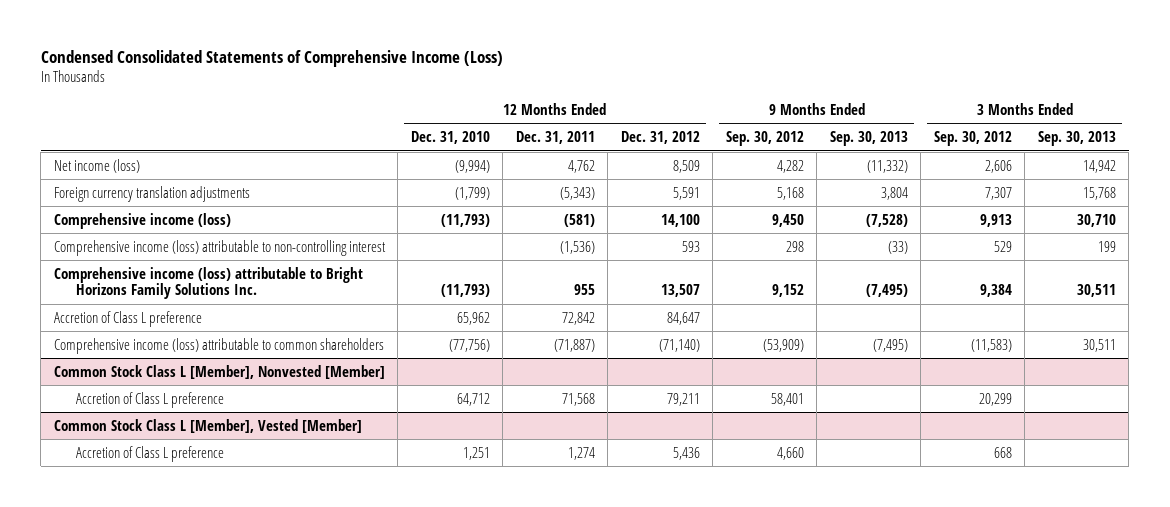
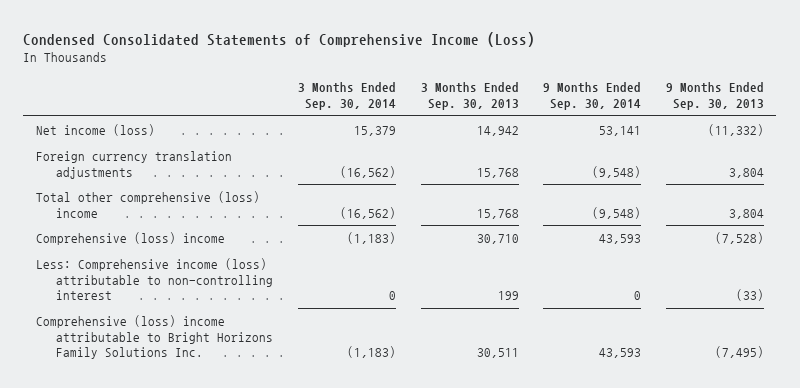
- | 12 Months Ended Dec. 31, 2010 | 12 Months Ended Dec. 31, 2011 | 12 Months Ended Dec. 31, 2012 | 9 Months Ended Sep. 30, 2012 | 9 Months Ended Sep. 30, 2013 | 3 Months Ended Sep. 30, 2012 | 3 Months Ended Sep. 30, 2013
+ | 3 Months Ended Sep. 30, 2014 | 3 Months Ended Sep. 30, 2013 | 9 Months Ended Sep. 30, 2014 | 9 Months Ended Sep. 30, 2013
- Comprehensive income (loss) | (11,793) | (581) | 14,100 | 9,450 | (7,528) | 9,913 | 30,710
- Comprehensive income (loss) attributable to non-controlling interest | | (1,536) | 593 | 298 | (33) | 529 | 199
- Comprehensive income (loss) attributable to Bright Horizons Family Solutions Inc. | (11,793) | 955 | 13,507 | 9,152 | (7,495) | 9,384 | 30,511
- Accretion of Class L preference | 65,962 | 72,842 | 84,647 | | | |
- Comprehensive income (loss) attributable to common shareholders | (77,756) | (71,887) | (71,140) | (53,909) | (7,495) | (11,583) | 30,511
- Common Stock Class L [Member], Nonvested [Member]
- Accretion of Class L preference | 64,712 | 71,568 | 79,211 | 58,401 | | 20,299 |
- Common Stock Class L [Member], Vested [Member]
- Accretion of Class L preference | 1,251 | 1,274 | 5,436 | 4,660 | | 668 |
+ Total other comprehensive (loss) income | (16,562) | 15,768 | (9,548) | 3,804
+ Comprehensive (loss) income | (1,183) | 30,710 | 43,593 | (7,528)
+ Less: Comprehensive income (loss) attributable to non-controlling interest | 0 | 199 | 0 | (33)
+ Comprehensive (loss) income attributable to Bright Horizons Family Solutions Inc. | (1,183) | 30,511 | 43,593 | (7,495)

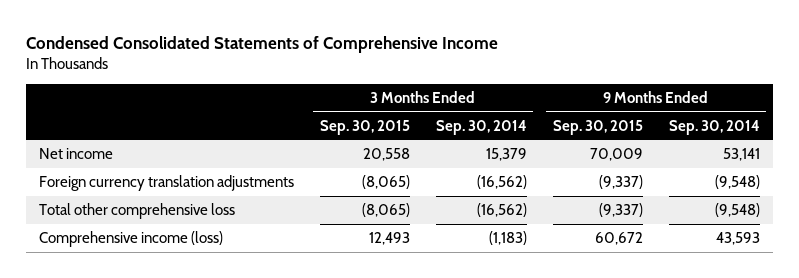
- Condensed Consolidated Statements of Comprehensive Income (Loss)
+ Condensed Consolidated Statements of Comprehensive Income
- | 3 Months Ended Sep. 30, 2014 | 3 Months Ended Sep. 30, 2013 | 9 Months Ended Sep. 30, 2014 | 9 Months Ended Sep. 30, 2013
+ | 3 Months Ended Sep. 30, 2015 | 3 Months Ended Sep. 30, 2014 | 9 Months Ended Sep. 30, 2015 | 9 Months Ended Sep. 30, 2014
- Net income (loss) | 15,379 | 14,942 | 53,141 | (11,332)
+ Net income | 20,558 | 15,379 | 70,009 | 53,141
- Total other comprehensive (loss) income | (16,562) | 15,768 | (9,548) | 3,804
- Comprehensive (loss) income | (1,183) | 30,710 | 43,593 | (7,528)
- Less: Comprehensive income (loss) attributable to non-controlling interest | 0 | 199 | 0 | (33)
- Comprehensive (loss) income attributable to Bright Horizons Family Solutions Inc. | (1,183) | 30,511 | 43,593 | (7,495)
+ Total other comprehensive loss | (8,065) | (16,562) | (9,337) | (9,548)
+ Comprehensive income (loss) | 12,493 | (1,183) | 60,672 | 43,593

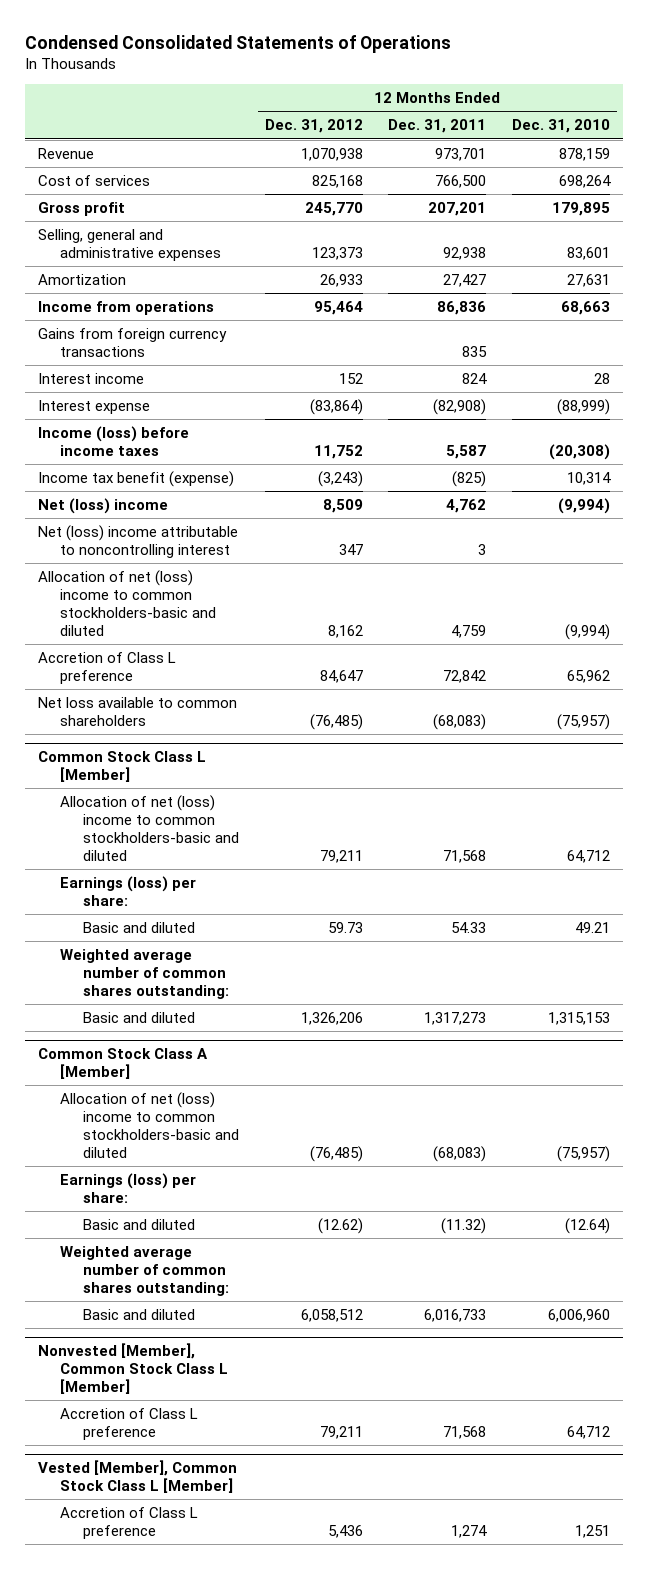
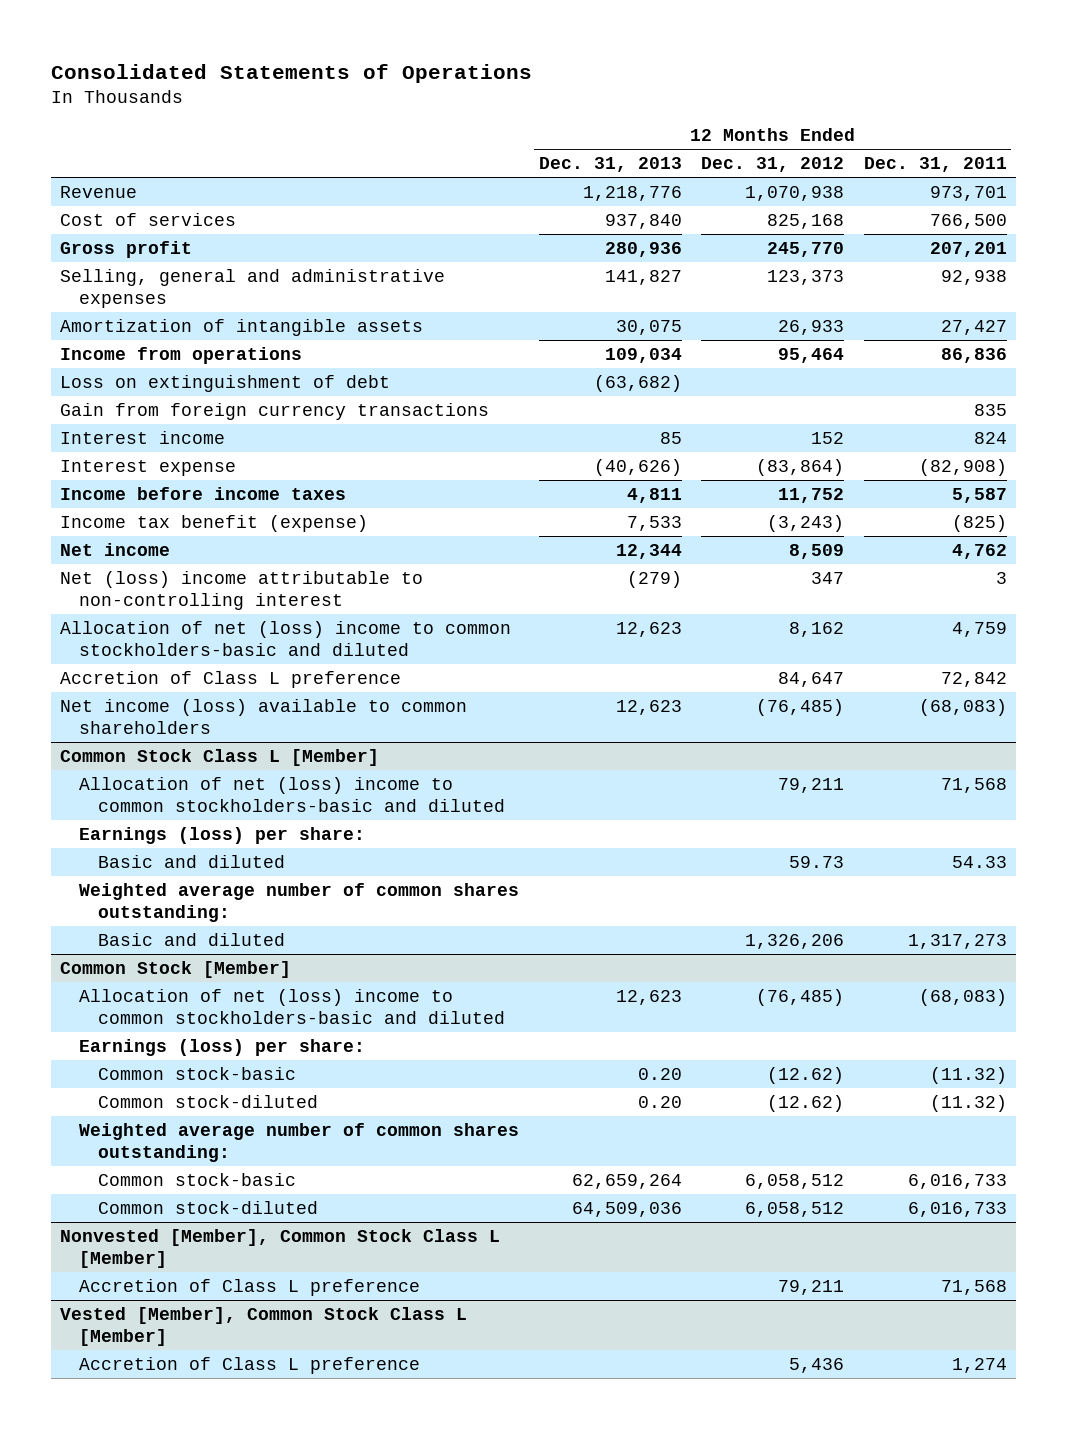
- Condensed Consolidated Statements of Operations
+ Consolidated Statements of Operations
- | 12 Months Ended Dec. 31, 2012 | 12 Months Ended Dec. 31, 2011 | 12 Months Ended Dec. 31, 2010
+ | 12 Months Ended Dec. 31, 2013 | 12 Months Ended Dec. 31, 2012 | 12 Months Ended Dec. 31, 2011
- Amortization | 26,933 | 27,427 | 27,631
+ Amortization of intangible assets | 30,075 | 26,933 | 27,427
- Gains from foreign currency transactions | | 835 |
+ Loss on extinguishment of debt | (63,682) | |
+ Gain from foreign currency transactions | | | 835
- Income (loss) before income taxes | 11,752 | 5,587 | (20,308)
+ Income before income taxes | 4,811 | 11,752 | 5,587
- Net (loss) income | 8,509 | 4,762 | (9,994)
- Net (loss) income attributable to noncontrolling interest | 347 | 3 |
+ Net income | 12,344 | 8,509 | 4,762
+ Net (loss) income attributable to non-controlling interest | (279) | 347 | 3
- Net loss available to common shareholders | (76,485) | (68,083) | (75,957)
+ Net income (loss) available to common shareholders | 12,623 | (76,485) | (68,083)
- Common Stock Class A [Member]
+ Common Stock [Member]
- Basic and diluted | (12.62) | (11.32) | (12.64)
+ Common stock-basic | 0.20 | (12.62) | (11.32)
+ Common stock-diluted | 0.20 | (12.62) | (11.32)
- Basic and diluted | 6,058,512 | 6,016,733 | 6,006,960
+ Common stock-basic | 62,659,264 | 6,058,512 | 6,016,733
+ Common stock-diluted | 64,509,036 | 6,058,512 | 6,016,733

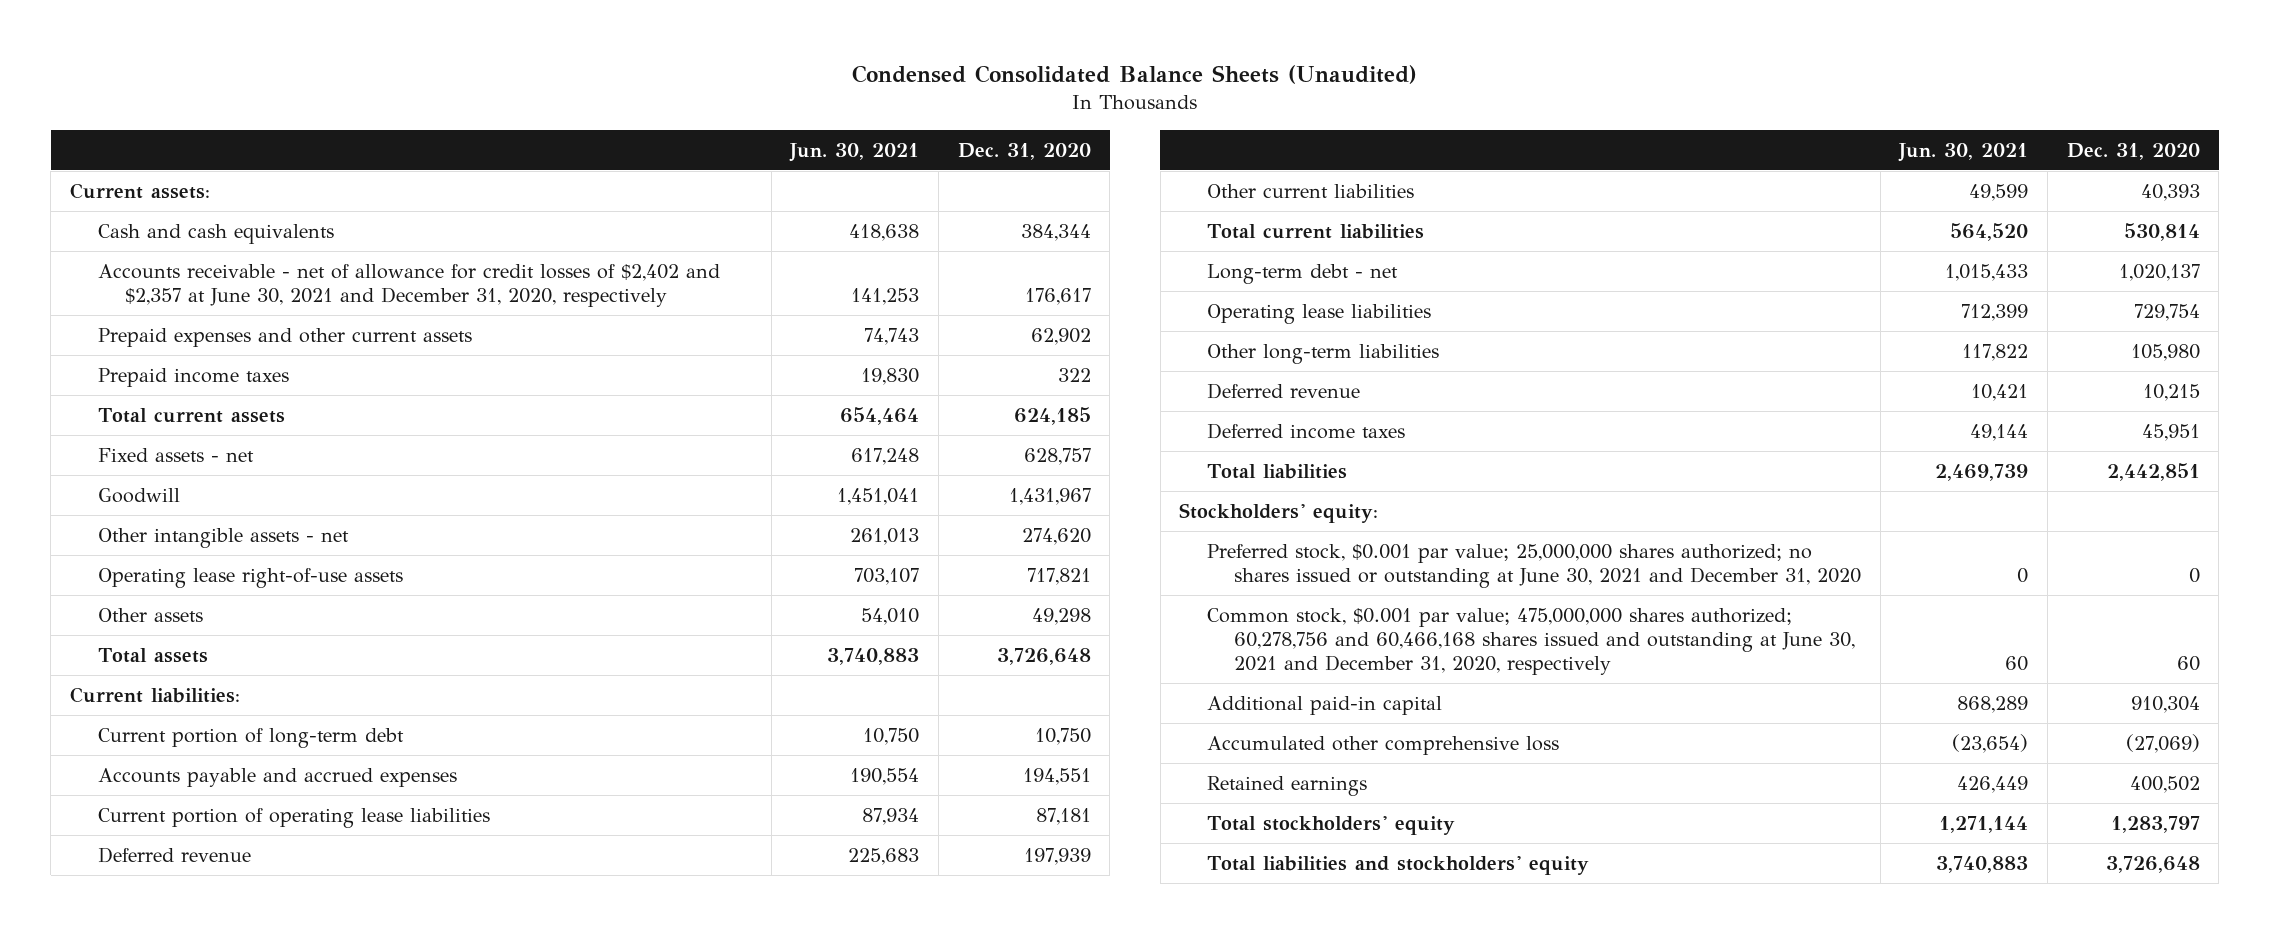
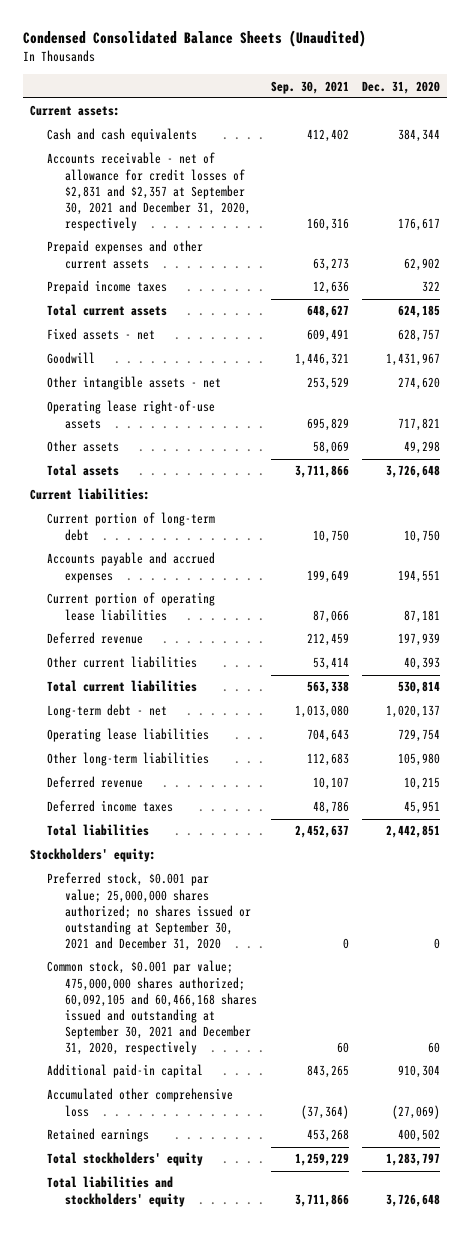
- | Jun. 30, 2021 | Dec. 31, 2020
+ | Sep. 30, 2021 | Dec. 31, 2020
- Accounts receivable - net of allowance for credit losses of $2,402 and $2,357 at June 30, 2021 and December 31, 2020, respectively | 141,253 | 176,617
+ Accounts receivable - net of allowance for credit losses of $2,831 and $2,357 at September 30, 2021 and December 31, 2020, respectively | 160,316 | 176,617
- Preferred stock, $0.001 par value; 25,000,000 shares authorized; no shares issued or outstanding at June 30, 2021 and December 31, 2020 | 0 | 0
- Common stock, $0.001 par value; 475,000,000 shares authorized; 60,278,756 and 60,466,168 shares issued and outstanding at June 30, 2021 and December 31, 2020, respectively | 60 | 60
+ Preferred stock, $0.001 par value; 25,000,000 shares authorized; no shares issued or outstanding at September 30, 2021 and December 31, 2020 | 0 | 0
+ Common stock, $0.001 par value; 475,000,000 shares authorized; 60,092,105 and 60,466,168 shares issued and outstanding at September 30, 2021 and December 31, 2020, respectively | 60 | 60

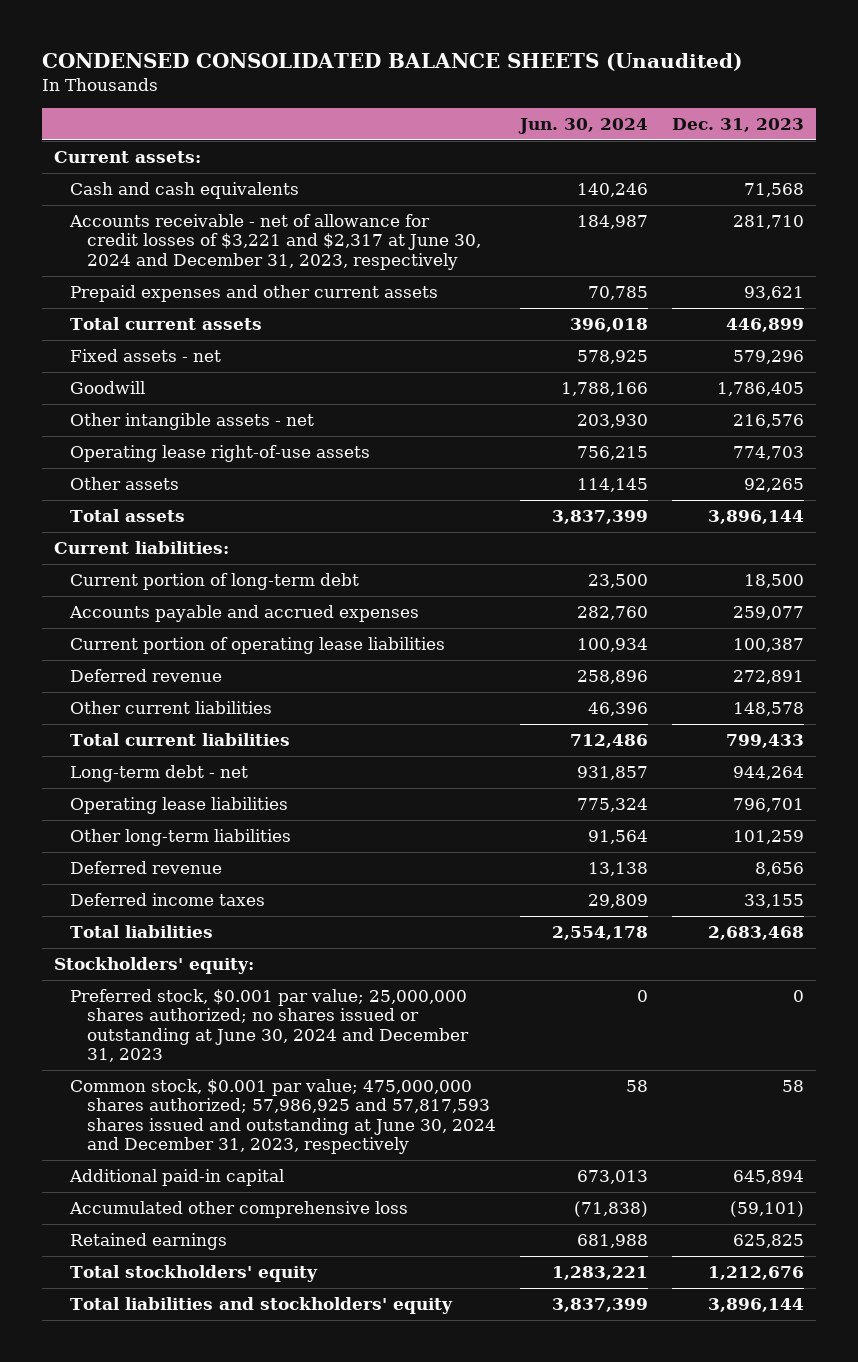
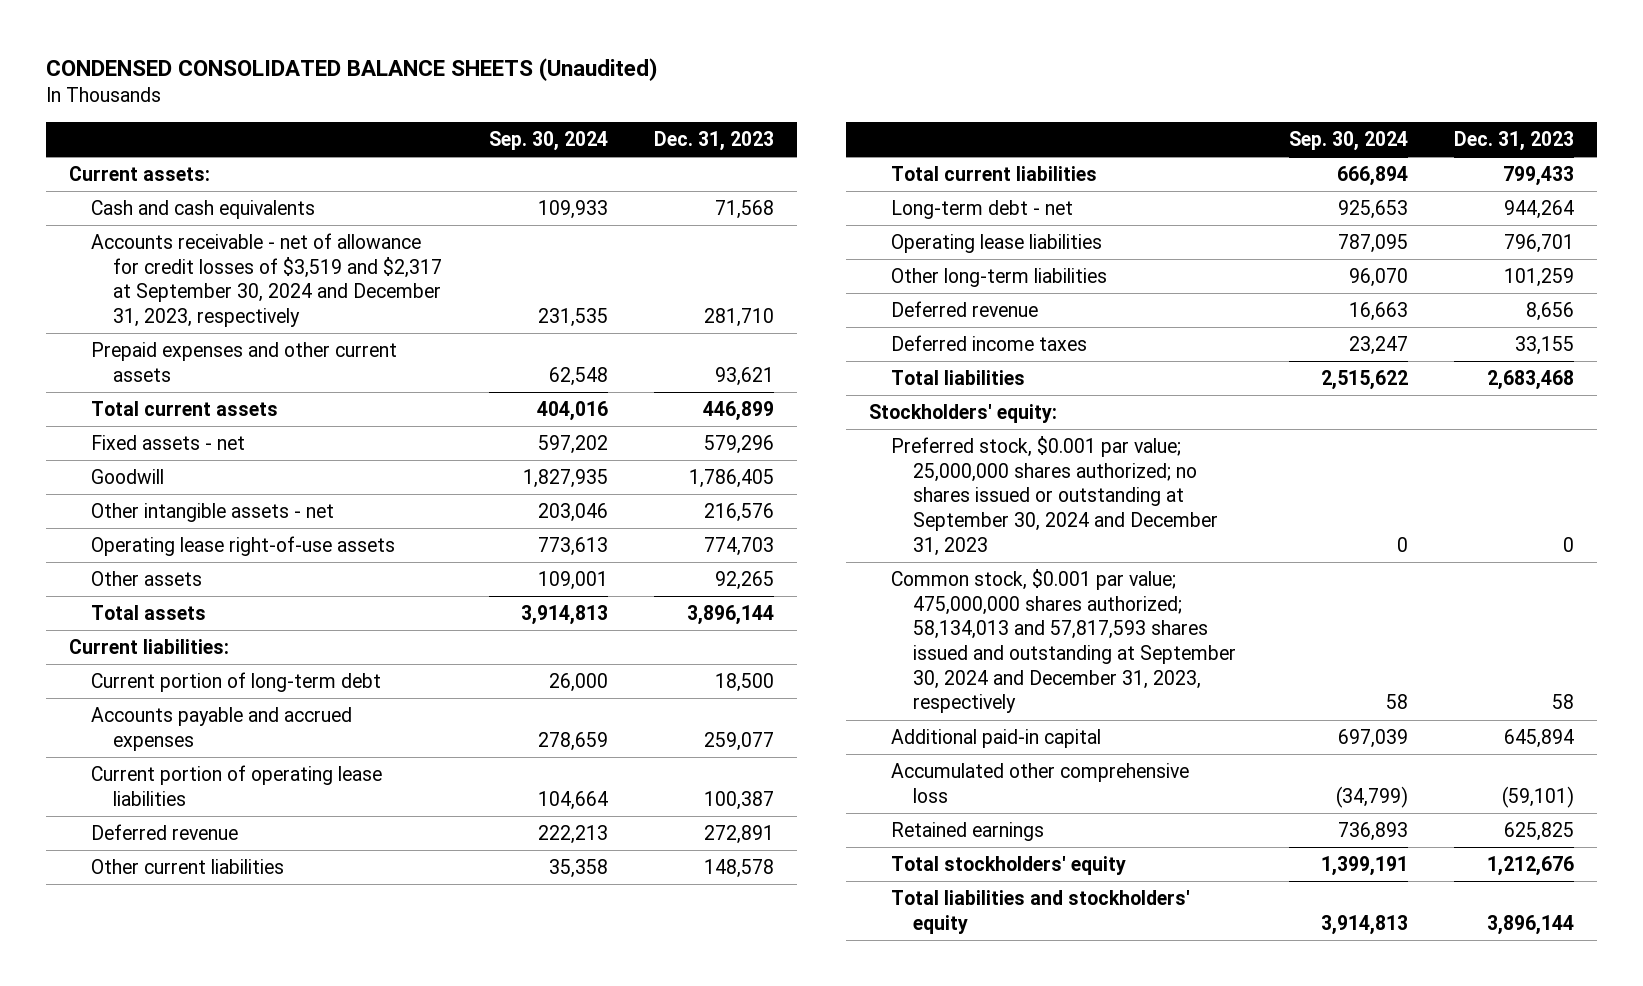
- | Jun. 30, 2024 | Dec. 31, 2023
+ | Sep. 30, 2024 | Dec. 31, 2023
- Accounts receivable - net of allowance for credit losses of $3,221 and $2,317 at June 30, 2024 and December 31, 2023, respectively | 184,987 | 281,710
+ Accounts receivable - net of allowance for credit losses of $3,519 and $2,317 at September 30, 2024 and December 31, 2023, respectively | 231,535 | 281,710
- Preferred stock, $0.001 par value; 25,000,000 shares authorized; no shares issued or outstanding at June 30, 2024 and December 31, 2023 | 0 | 0
- Common stock, $0.001 par value; 475,000,000 shares authorized; 57,986,925 and 57,817,593 shares issued and outstanding at June 30, 2024 and December 31, 2023, respectively | 58 | 58
+ Preferred stock, $0.001 par value; 25,000,000 shares authorized; no shares issued or outstanding at September 30, 2024 and December 31, 2023 | 0 | 0
+ Common stock, $0.001 par value; 475,000,000 shares authorized; 58,134,013 and 57,817,593 shares issued and outstanding at September 30, 2024 and December 31, 2023, respectively | 58 | 58

